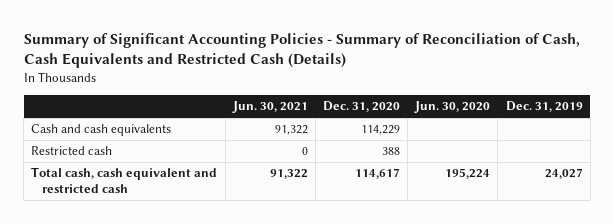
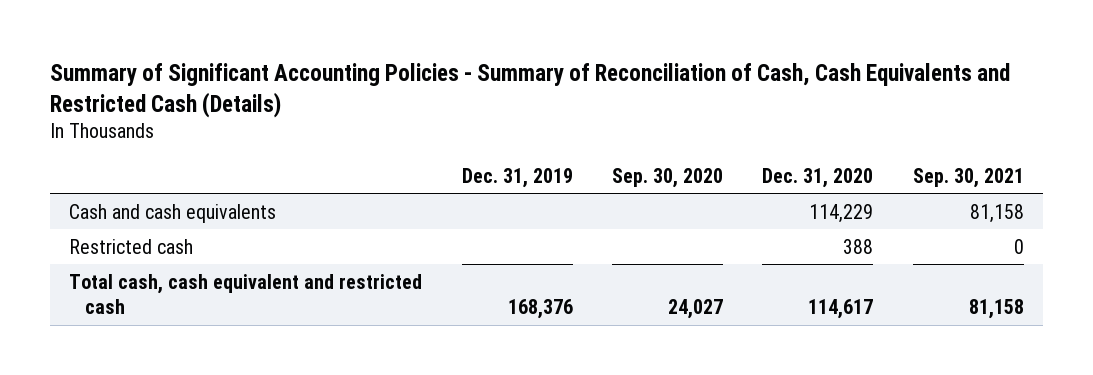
- | Jun. 30, 2021 | Dec. 31, 2020 | Jun. 30, 2020 | Dec. 31, 2019
+ | Dec. 31, 2019 | Sep. 30, 2020 | Dec. 31, 2020 | Sep. 30, 2021
- Total cash, cash equivalent and restricted cash | 91,322 | 114,617 | 195,224 | 24,027
+ Total cash, cash equivalent and restricted cash | 168,376 | 24,027 | 114,617 | 81,158

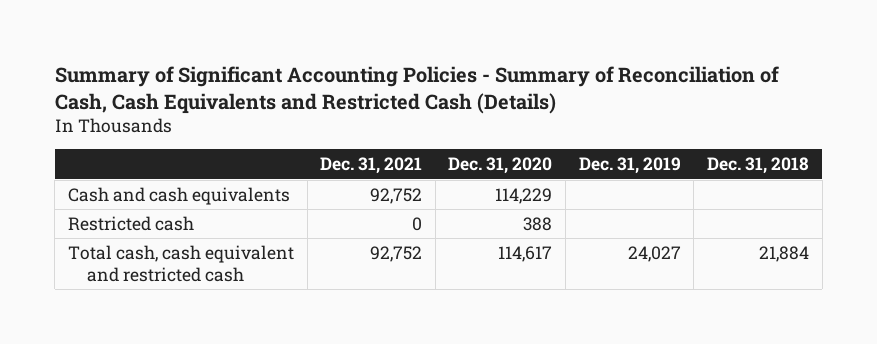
- | Dec. 31, 2019 | Sep. 30, 2020 | Dec. 31, 2020 | Sep. 30, 2021
+ | Dec. 31, 2021 | Dec. 31, 2020 | Dec. 31, 2019 | Dec. 31, 2018
- Total cash, cash equivalent and restricted cash | 168,376 | 24,027 | 114,617 | 81,158
+ Total cash, cash equivalent and restricted cash | 92,752 | 114,617 | 24,027 | 21,884

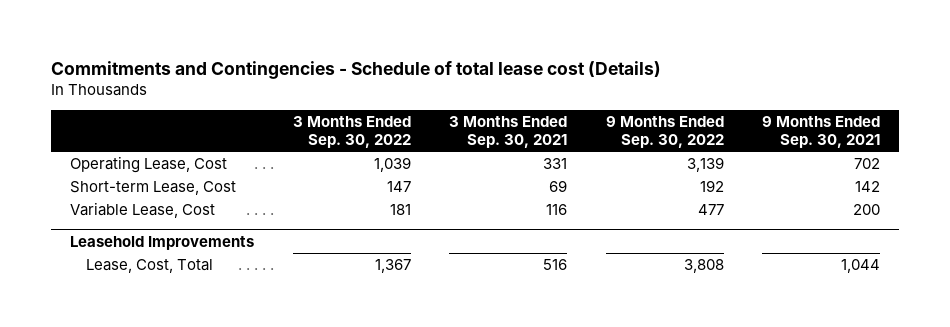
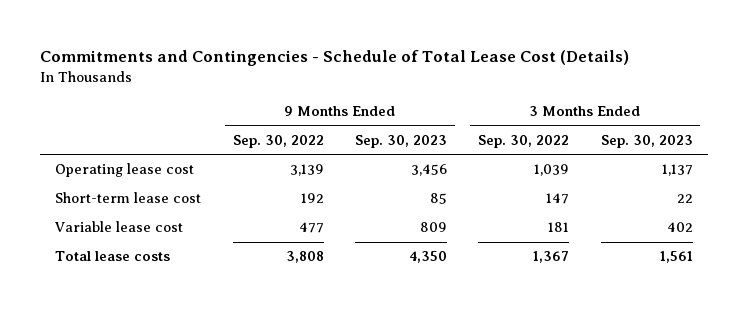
- Commitments and Contingencies - Schedule of total lease cost (Details)
+ Commitments and Contingencies - Schedule of Total Lease Cost (Details)
- | 3 Months Ended Sep. 30, 2022 | 3 Months Ended Sep. 30, 2021 | 9 Months Ended Sep. 30, 2022 | 9 Months Ended Sep. 30, 2021
+ | 9 Months Ended Sep. 30, 2022 | 9 Months Ended Sep. 30, 2023 | 3 Months Ended Sep. 30, 2022 | 3 Months Ended Sep. 30, 2023
- Operating Lease, Cost | 1,039 | 331 | 3,139 | 702
- Short-term Lease, Cost | 147 | 69 | 192 | 142
- Variable Lease, Cost | 181 | 116 | 477 | 200
- Leasehold Improvements
- Lease, Cost, Total | 1,367 | 516 | 3,808 | 1,044
+ Operating lease cost | 3,139 | 3,456 | 1,039 | 1,137
+ Short-term lease cost | 192 | 85 | 147 | 22
+ Variable lease cost | 477 | 809 | 181 | 402
+ Total lease costs | 3,808 | 4,350 | 1,367 | 1,561

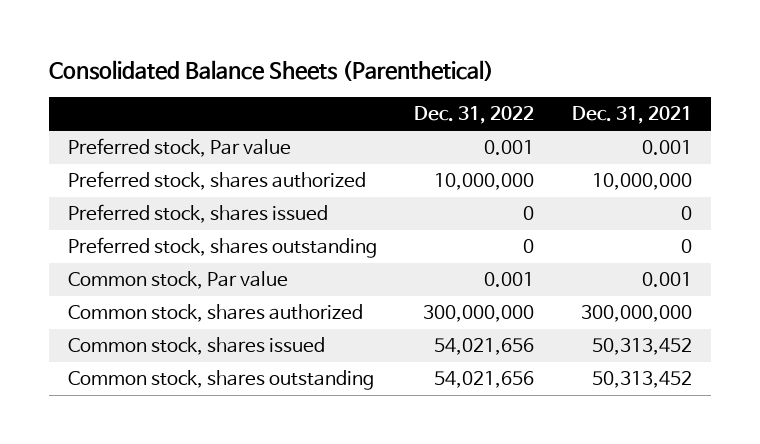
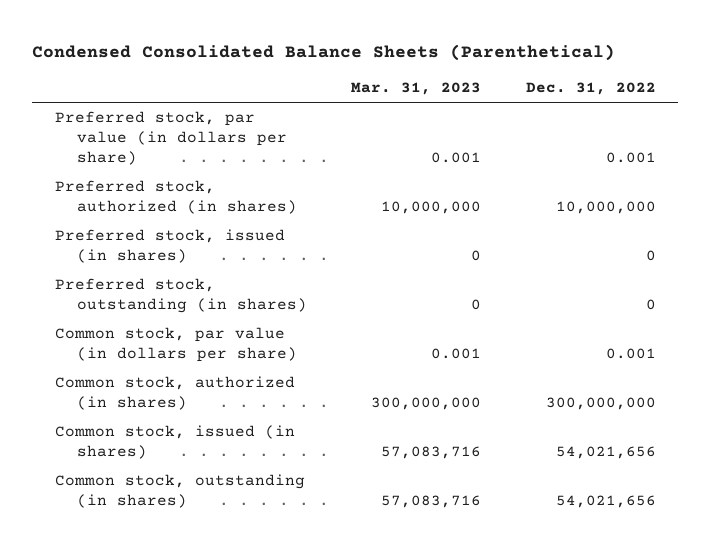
- Consolidated Balance Sheets (Parenthetical)
+ Condensed Consolidated Balance Sheets (Parenthetical)
- | Dec. 31, 2022 | Dec. 31, 2021
+ | Mar. 31, 2023 | Dec. 31, 2022
- Preferred stock, Par value | 0.001 | 0.001
- Preferred stock, shares authorized | 10,000,000 | 10,000,000
- Preferred stock, shares issued | 0 | 0
- Preferred stock, shares outstanding | 0 | 0
- Common stock, Par value | 0.001 | 0.001
- Common stock, shares authorized | 300,000,000 | 300,000,000
- Common stock, shares issued | 54,021,656 | 50,313,452
- Common stock, shares outstanding | 54,021,656 | 50,313,452
+ Preferred stock, par value (in dollars per share) | 0.001 | 0.001
+ Preferred stock, authorized (in shares) | 10,000,000 | 10,000,000
+ Preferred stock, issued (in shares) | 0 | 0
+ Preferred stock, outstanding (in shares) | 0 | 0
+ Common stock, par value (in dollars per share) | 0.001 | 0.001
+ Common stock, authorized (in shares) | 300,000,000 | 300,000,000
+ Common stock, issued (in shares) | 57,083,716 | 54,021,656
+ Common stock, outstanding (in shares) | 57,083,716 | 54,021,656

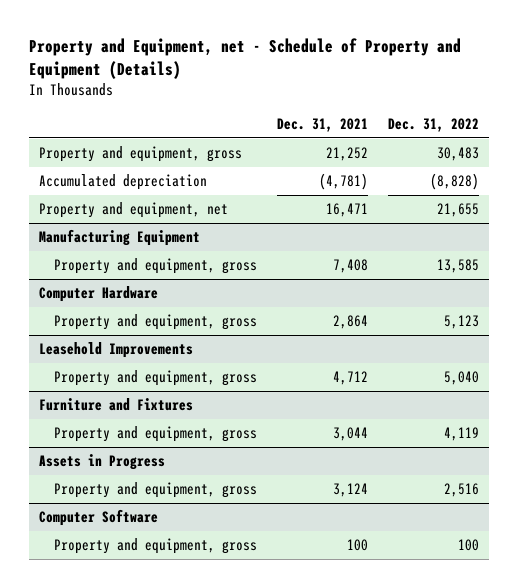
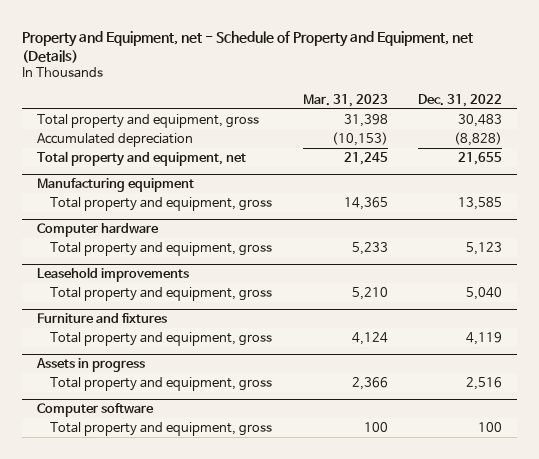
- Property and Equipment, net - Schedule of Property and Equipment (Details)
+ Property and Equipment, net - Schedule of Property and Equipment, net (Details)
- | Dec. 31, 2021 | Dec. 31, 2022
+ | Mar. 31, 2023 | Dec. 31, 2022
- Property and equipment, gross | 21,252 | 30,483
+ Total property and equipment, gross | 31,398 | 30,483
- Property and equipment, net | 16,471 | 21,655
- Manufacturing Equipment
- Property and equipment, gross | 7,408 | 13,585
- Computer Hardware
- Property and equipment, gross | 2,864 | 5,123
- Leasehold Improvements
- Property and equipment, gross | 4,712 | 5,040
- Furniture and Fixtures
- Property and equipment, gross | 3,044 | 4,119
- Assets in Progress
- Property and equipment, gross | 3,124 | 2,516
- Computer Software
- Property and equipment, gross | 100 | 100
+ Total property and equipment, net | 21,245 | 21,655
+ Manufacturing equipment
+ Total property and equipment, gross | 14,365 | 13,585
+ Computer hardware
+ Total property and equipment, gross | 5,233 | 5,123
+ Leasehold improvements
+ Total property and equipment, gross | 5,210 | 5,040
+ Furniture and fixtures
+ Total property and equipment, gross | 4,124 | 4,119
+ Assets in progress
+ Total property and equipment, gross | 2,366 | 2,516
+ Computer software
+ Total property and equipment, gross | 100 | 100

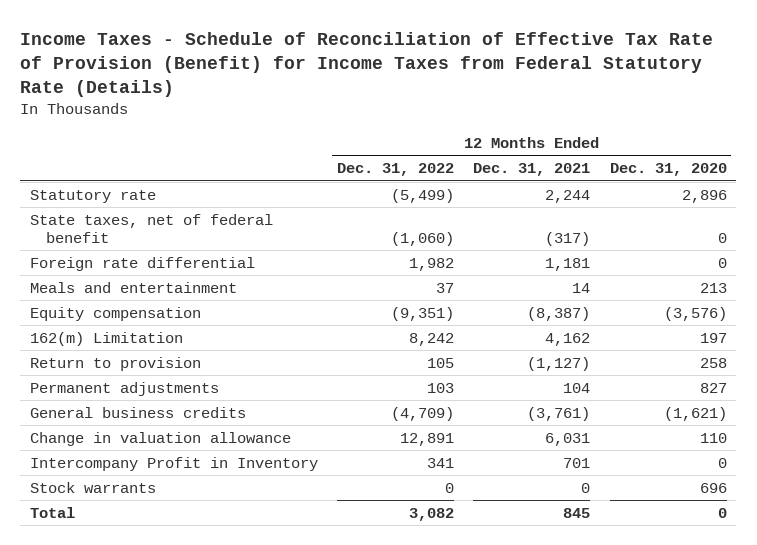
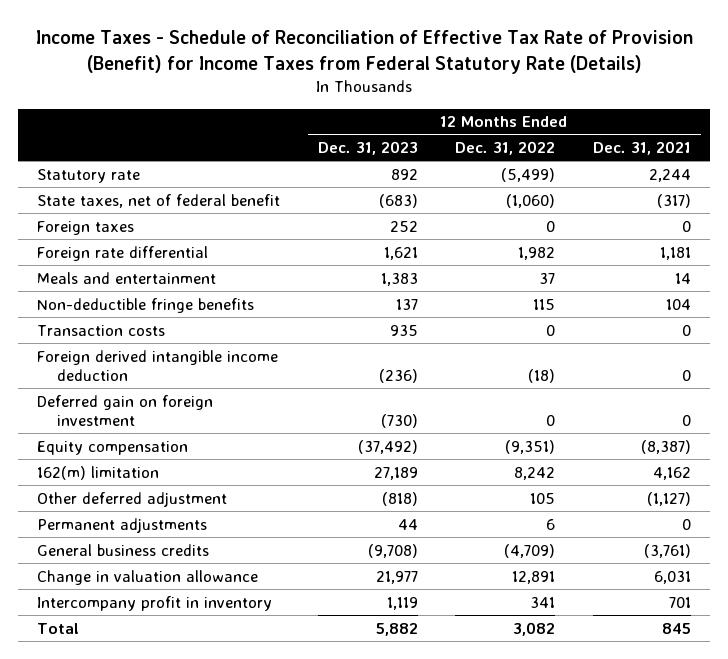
- | 12 Months Ended Dec. 31, 2022 | 12 Months Ended Dec. 31, 2021 | 12 Months Ended Dec. 31, 2020
+ | 12 Months Ended Dec. 31, 2023 | 12 Months Ended Dec. 31, 2022 | 12 Months Ended Dec. 31, 2021
+ Foreign taxes | 252 | 0 | 0
+ Non-deductible fringe benefits | 137 | 115 | 104
+ Transaction costs | 935 | 0 | 0
+ Foreign derived intangible income deduction | (236) | (18) | 0
+ Deferred gain on foreign investment | (730) | 0 | 0
- 162(m) Limitation | 8,242 | 4,162 | 197
- Return to provision | 105 | (1,127) | 258
- Permanent adjustments | 103 | 104 | 827
+ 162(m) limitation | 27,189 | 8,242 | 4,162
+ Other deferred adjustment | (818) | 105 | (1,127)
+ Permanent adjustments | 44 | 6 | 0
- Intercompany Profit in Inventory | 341 | 701 | 0
- Stock warrants | 0 | 0 | 696
+ Intercompany profit in inventory | 1,119 | 341 | 701

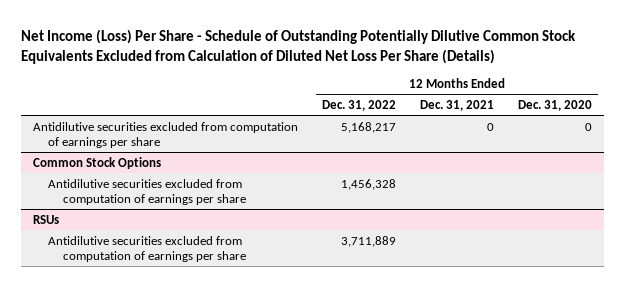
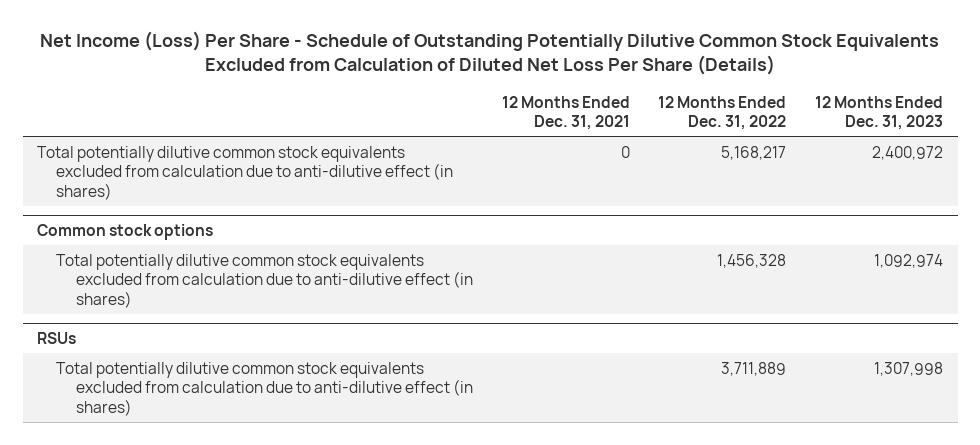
- | 12 Months Ended Dec. 31, 2022 | 12 Months Ended Dec. 31, 2021 | 12 Months Ended Dec. 31, 2020
+ | 12 Months Ended Dec. 31, 2021 | 12 Months Ended Dec. 31, 2022 | 12 Months Ended Dec. 31, 2023
- Antidilutive securities excluded from computation of earnings per share | 5,168,217 | 0 | 0
- Common Stock Options
- Antidilutive securities excluded from computation of earnings per share | 1,456,328 | |
+ Total potentially dilutive common stock equivalents excluded from calculation due to anti-dilutive effect (in shares) | 0 | 5,168,217 | 2,400,972
+ Common stock options
+ Total potentially dilutive common stock equivalents excluded from calculation due to anti-dilutive effect (in shares) | | 1,456,328 | 1,092,974
@ RSUs
- Antidilutive securities excluded from computation of earnings per share | 3,711,889 | |
+ Total potentially dilutive common stock equivalents excluded from calculation due to anti-dilutive effect (in shares) | | 3,711,889 | 1,307,998

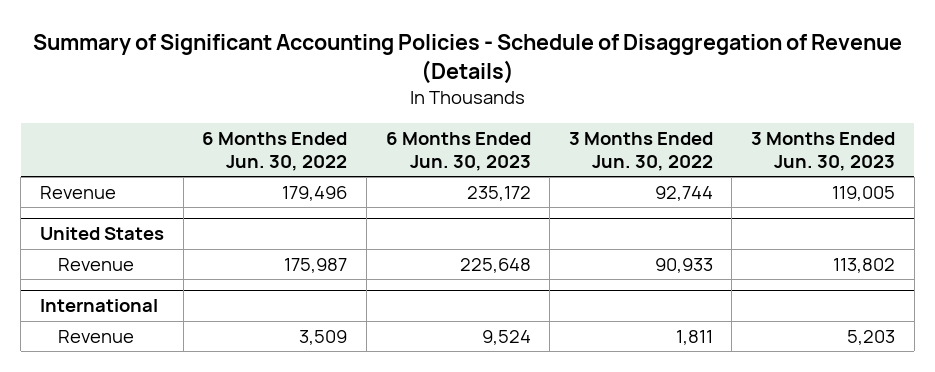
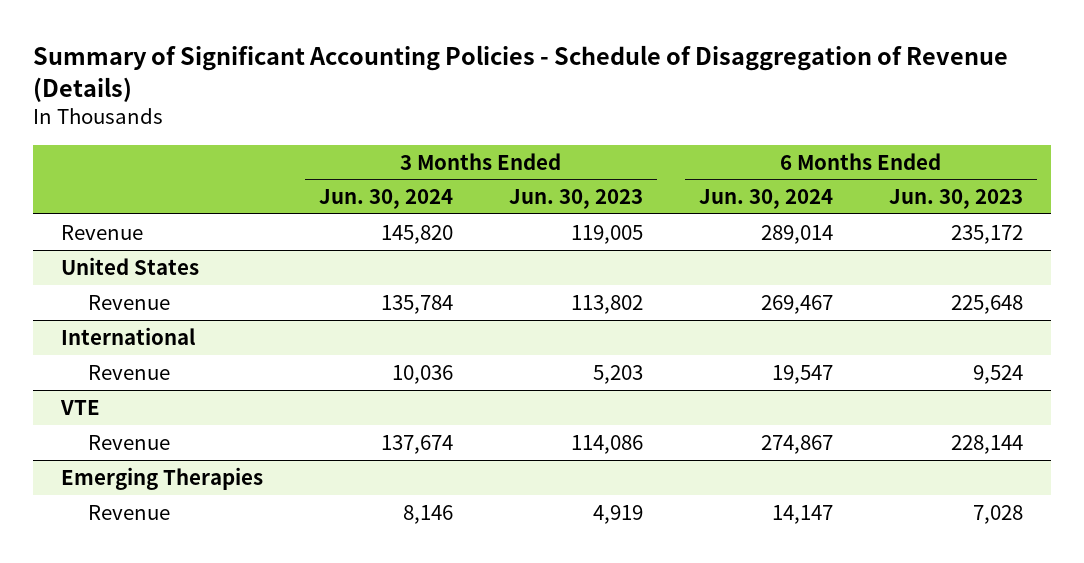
- | 6 Months Ended Jun. 30, 2022 | 6 Months Ended Jun. 30, 2023 | 3 Months Ended Jun. 30, 2022 | 3 Months Ended Jun. 30, 2023
+ | 3 Months Ended Jun. 30, 2024 | 3 Months Ended Jun. 30, 2023 | 6 Months Ended Jun. 30, 2024 | 6 Months Ended Jun. 30, 2023
+ VTE
+ Revenue | 137,674 | 114,086 | 274,867 | 228,144
+ Emerging Therapies
+ Revenue | 8,146 | 4,919 | 14,147 | 7,028

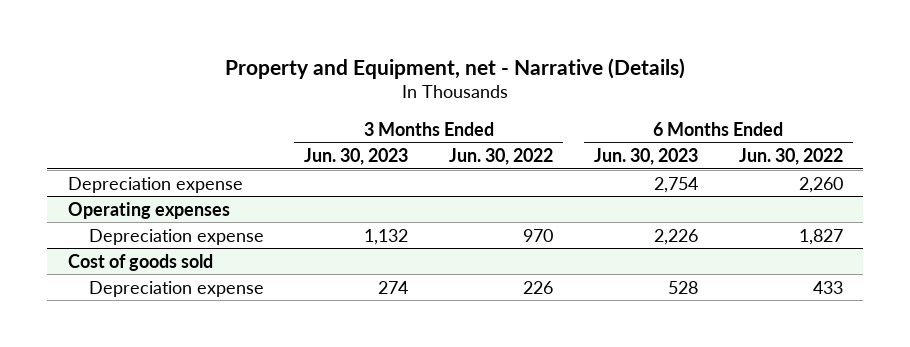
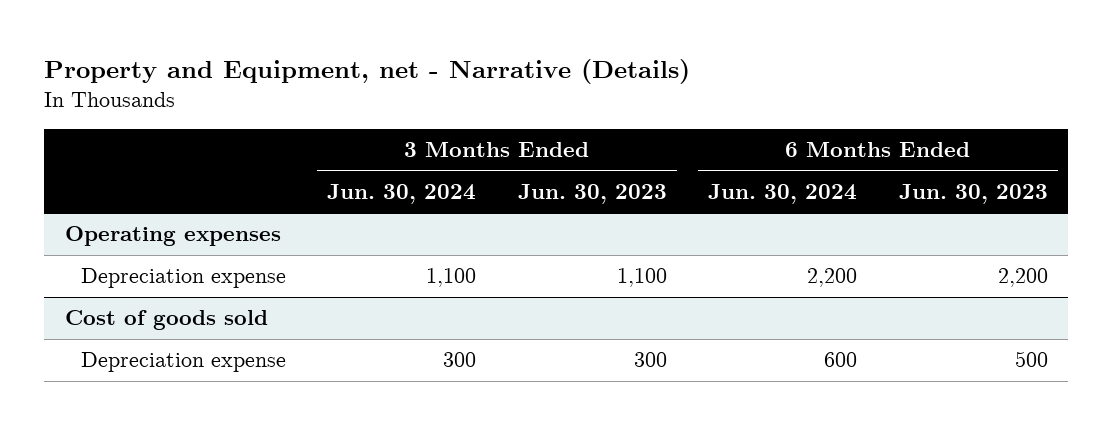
- | 3 Months Ended Jun. 30, 2023 | 3 Months Ended Jun. 30, 2022 | 6 Months Ended Jun. 30, 2023 | 6 Months Ended Jun. 30, 2022
+ | 3 Months Ended Jun. 30, 2024 | 3 Months Ended Jun. 30, 2023 | 6 Months Ended Jun. 30, 2024 | 6 Months Ended Jun. 30, 2023
- Depreciation expense | | | 2,754 | 2,260
@ Operating expenses
- Depreciation expense | 1,132 | 970 | 2,226 | 1,827
+ Depreciation expense | 1,100 | 1,100 | 2,200 | 2,200
@ Cost of goods sold
- Depreciation expense | 274 | 226 | 528 | 433
+ Depreciation expense | 300 | 300 | 600 | 500

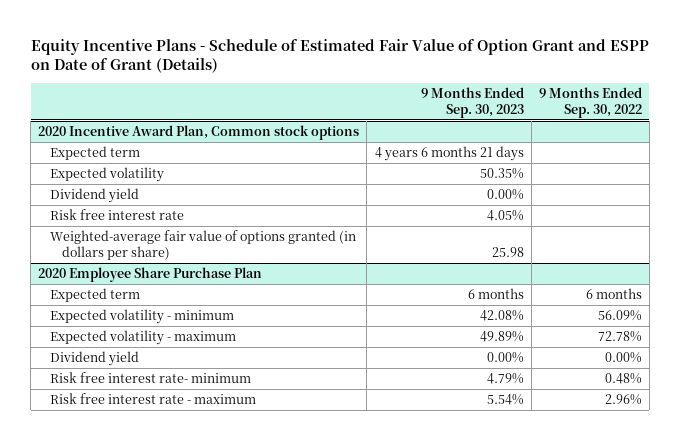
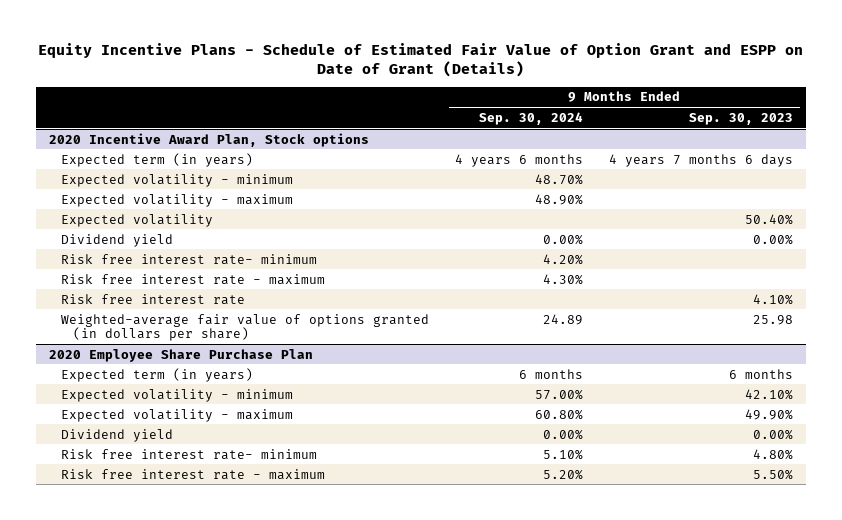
- | 9 Months Ended Sep. 30, 2023 | 9 Months Ended Sep. 30, 2022
+ | 9 Months Ended Sep. 30, 2024 | 9 Months Ended Sep. 30, 2023
- 2020 Incentive Award Plan, Common stock options
- Expected term | 4 years 6 months 21 days |
- Expected volatility | 50.35% |
+ 2020 Incentive Award Plan, Stock options
+ Expected term (in years) | 4 years 6 months | 4 years 7 months 6 days
+ Expected volatility - minimum | 48.70% |
+ Expected volatility - maximum | 48.90% |
+ Expected volatility | | 50.40%
- Risk free interest rate | 4.05% |
+ Risk free interest rate- minimum | 4.20% |
+ Risk free interest rate - maximum | 4.30% |
+ Risk free interest rate | | 4.10%
@ 2020 Employee Share Purchase Plan
- Expected term | 6 months | 6 months
- Expected volatility - minimum | 42.08% | 56.09%
- Expected volatility - maximum | 49.89% | 72.78%
+ Expected term (in years) | 6 months | 6 months
+ Expected volatility - minimum | 57.00% | 42.10%
+ Expected volatility - maximum | 60.80% | 49.90%
- Risk free interest rate- minimum | 4.79% | 0.48%
- Risk free interest rate - maximum | 5.54% | 2.96%
+ Risk free interest rate- minimum | 5.10% | 4.80%
+ Risk free interest rate - maximum | 5.20% | 5.50%

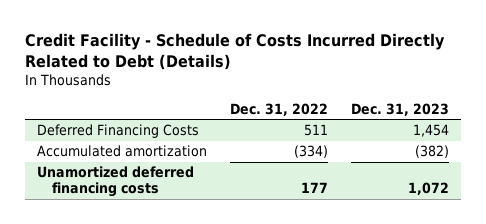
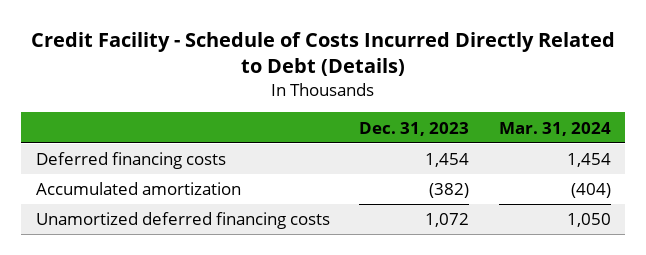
- | Dec. 31, 2022 | Dec. 31, 2023
+ | Dec. 31, 2023 | Mar. 31, 2024
- Deferred Financing Costs | 511 | 1,454
+ Deferred financing costs | 1,454 | 1,454

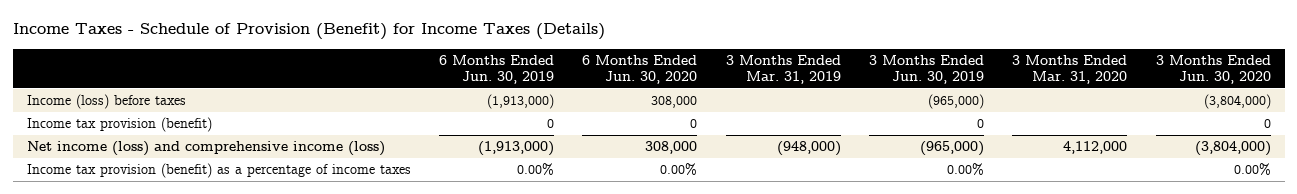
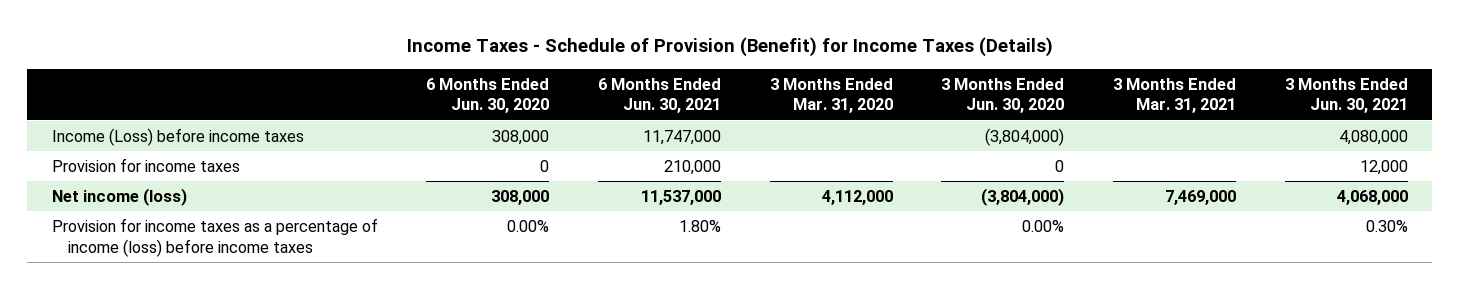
- | 6 Months Ended Jun. 30, 2019 | 6 Months Ended Jun. 30, 2020 | 3 Months Ended Mar. 31, 2019 | 3 Months Ended Jun. 30, 2019 | 3 Months Ended Mar. 31, 2020 | 3 Months Ended Jun. 30, 2020
+ | 6 Months Ended Jun. 30, 2020 | 6 Months Ended Jun. 30, 2021 | 3 Months Ended Mar. 31, 2020 | 3 Months Ended Jun. 30, 2020 | 3 Months Ended Mar. 31, 2021 | 3 Months Ended Jun. 30, 2021
- Income (loss) before taxes | (1,913,000) | 308,000 | | (965,000) | | (3,804,000)
- Income tax provision (benefit) | 0 | 0 | | 0 | | 0
- Net income (loss) and comprehensive income (loss) | (1,913,000) | 308,000 | (948,000) | (965,000) | 4,112,000 | (3,804,000)
- Income tax provision (benefit) as a percentage of income taxes | 0.00% | 0.00% | | 0.00% | | 0.00%
+ Income (Loss) before income taxes | 308,000 | 11,747,000 | | (3,804,000) | | 4,080,000
+ Provision for income taxes | 0 | 210,000 | | 0 | | 12,000
+ Net income (loss) | 308,000 | 11,537,000 | 4,112,000 | (3,804,000) | 7,469,000 | 4,068,000
+ Provision for income taxes as a percentage of income (loss) before income taxes | 0.00% | 1.80% | | 0.00% | | 0.30%

